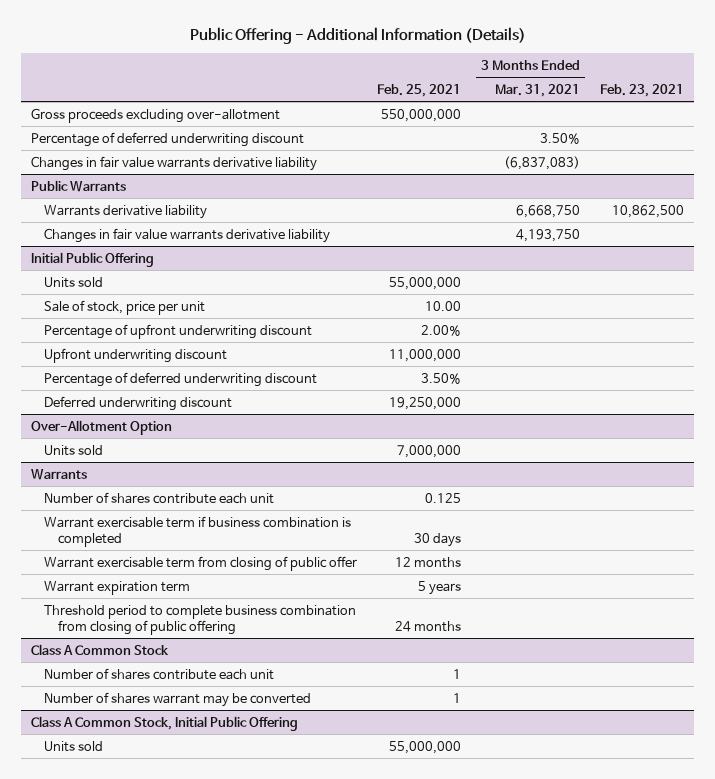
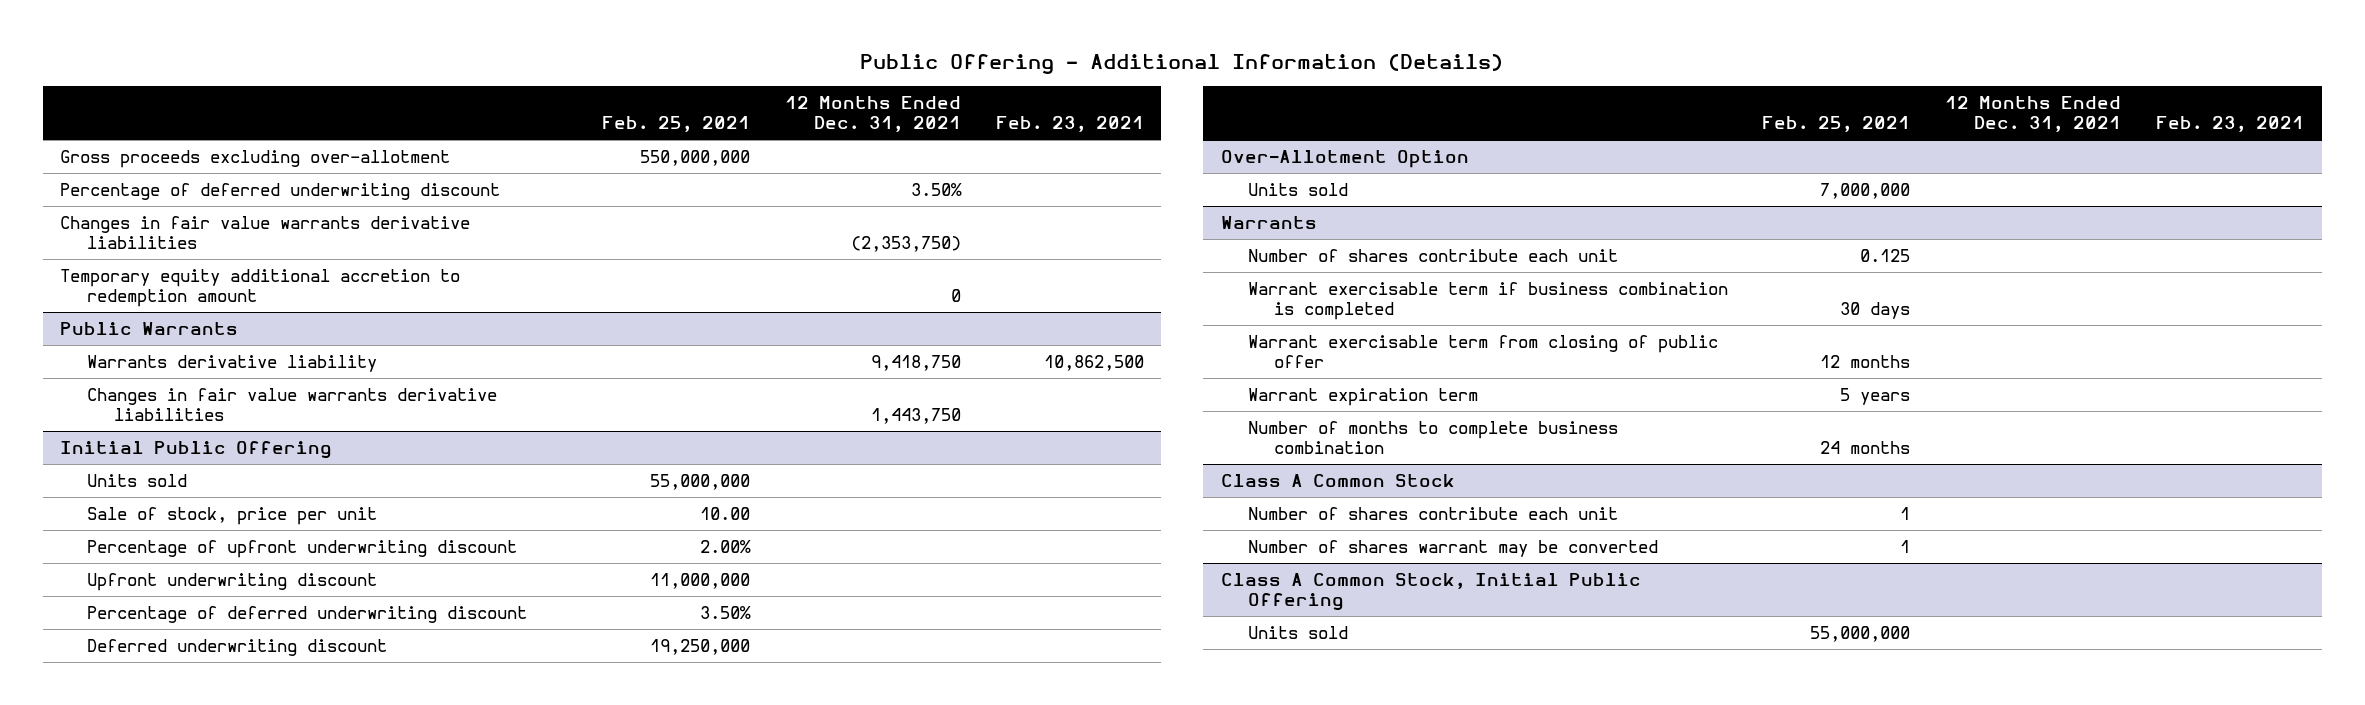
- | Feb. 25, 2021 | 3 Months Ended Mar. 31, 2021 | Feb. 23, 2021
+ | Feb. 25, 2021 | 12 Months Ended Dec. 31, 2021 | Feb. 23, 2021
- Changes in fair value warrants derivative liability | | (6,837,083) |
+ Changes in fair value warrants derivative liabilities | | (2,353,750) |
+ Temporary equity additional accretion to redemption amount | | 0 |
@ Public Warrants
- Changes in fair value warrants derivative liability | | 4,193,750 |
+ Changes in fair value warrants derivative liabilities | | 1,443,750 |
@ Warrants
- Threshold period to complete business combination from closing of public offering | 24 months | |
+ Number of months to complete business combination | 24 months | |

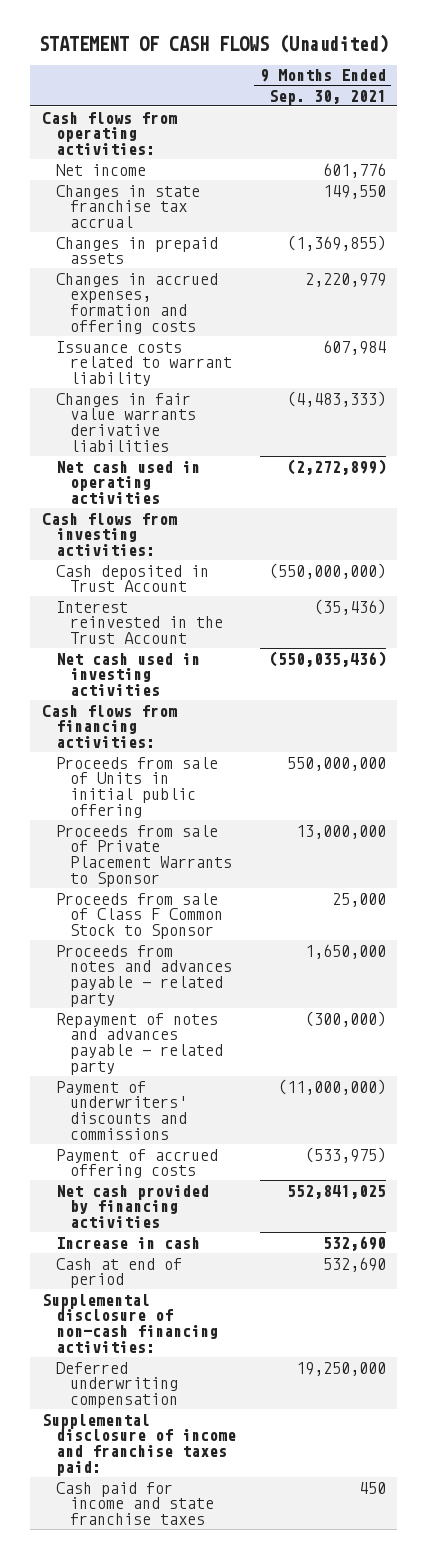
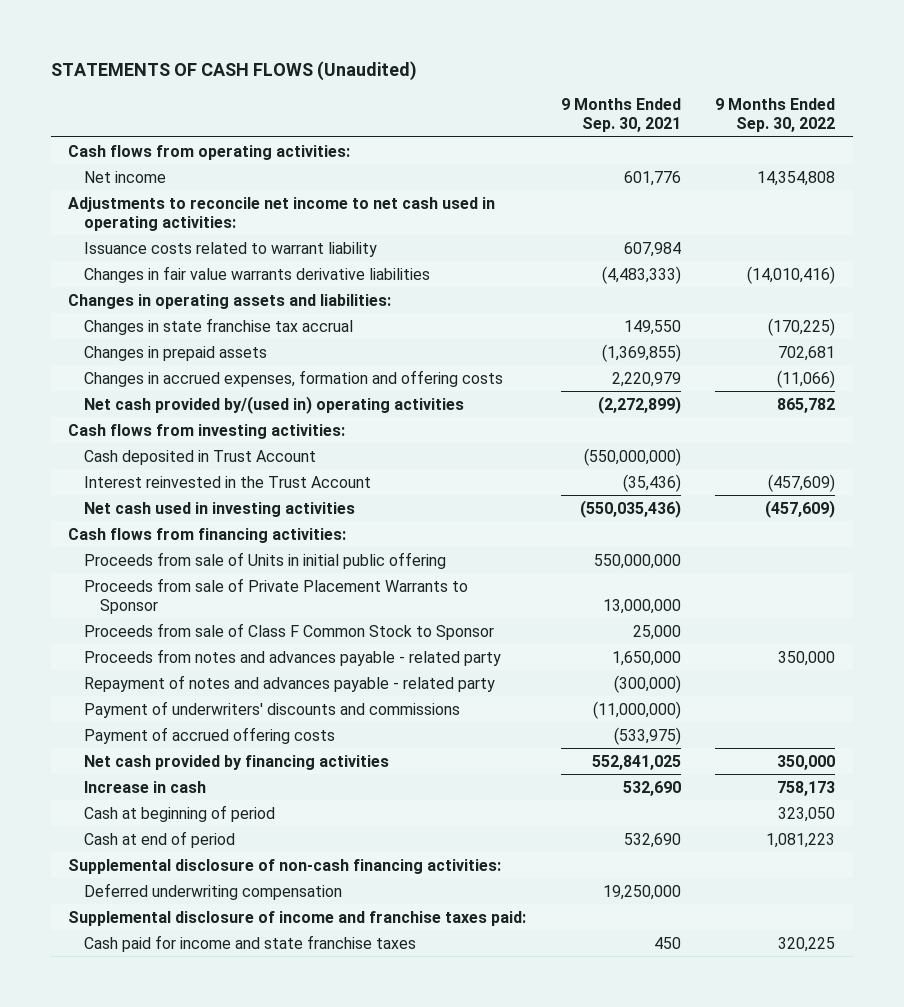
- STATEMENT OF CASH FLOWS (Unaudited)
+ STATEMENTS OF CASH FLOWS (Unaudited)
- | 9 Months Ended Sep. 30, 2021
+ | 9 Months Ended Sep. 30, 2021 | 9 Months Ended Sep. 30, 2022
+ Adjustments to reconcile net income to net cash used in operating activities:
moved up: Issuance costs related to warrant liability | 607,984 |
moved up: Changes in fair value warrants derivative liabilities | (4,483,333) | (14,010,416)
+ Changes in operating assets and liabilities:
- Net cash used in operating activities | (2,272,899)
+ Net cash provided by/(used in) operating activities | (2,272,899) | 865,782
+ Cash at beginning of period | | 323,050

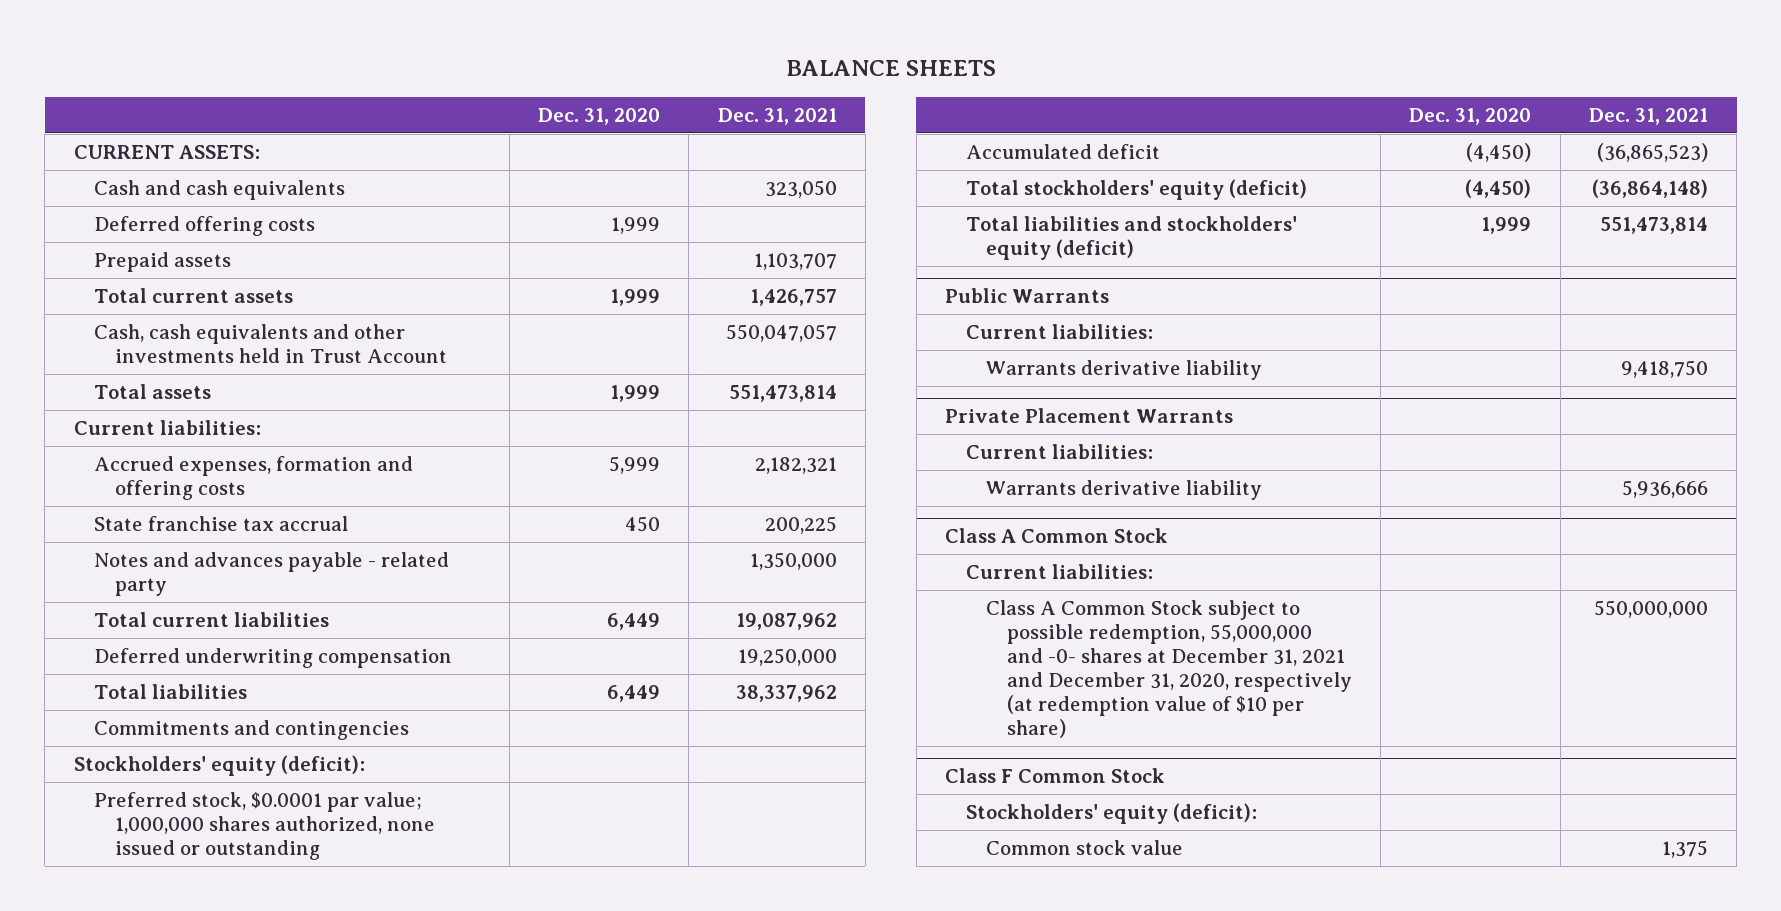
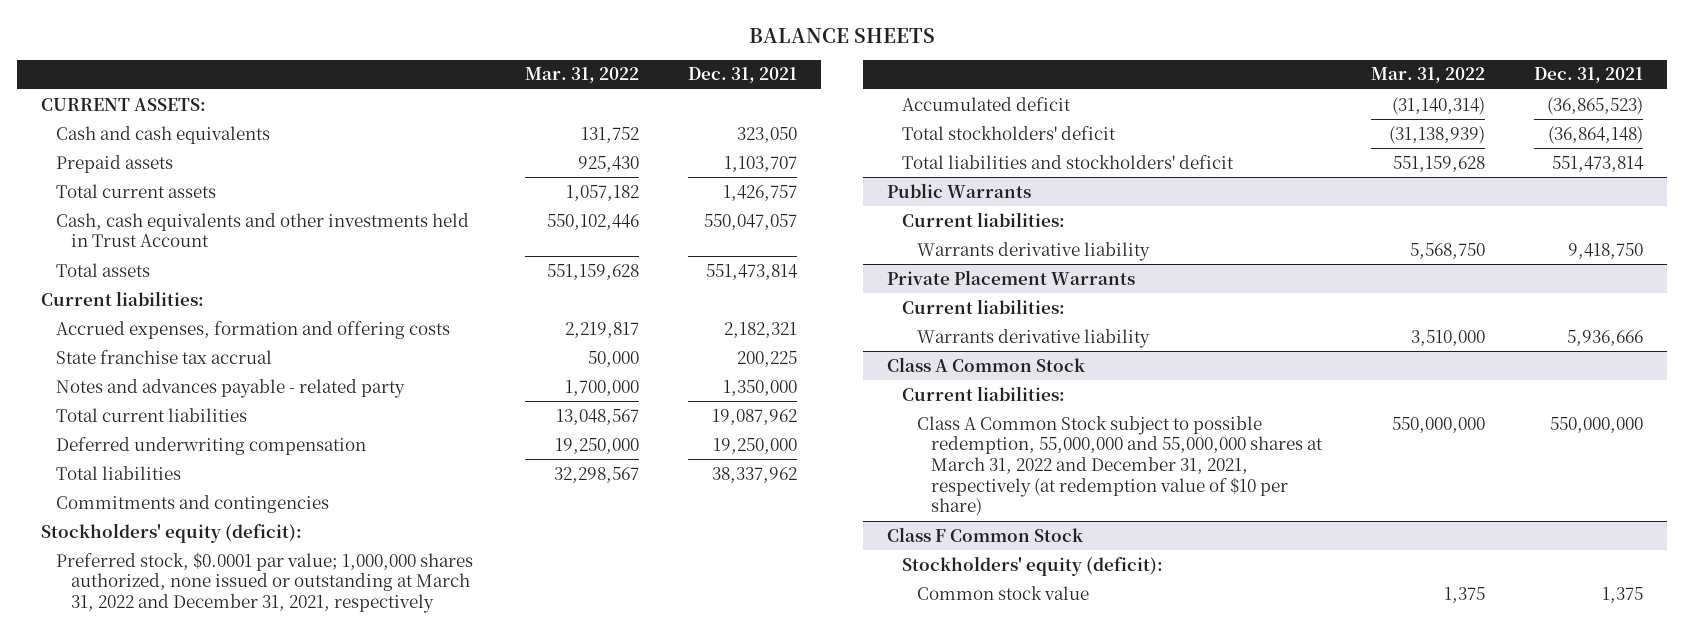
- | Dec. 31, 2020 | Dec. 31, 2021
+ | Mar. 31, 2022 | Dec. 31, 2021
- Deferred offering costs | 1,999 |
- Preferred stock, $0.0001 par value; 1,000,000 shares authorized, none issued or outstanding
+ Preferred stock, $0.0001 par value; 1,000,000 shares authorized, none issued or outstanding at March 31, 2022 and December 31, 2021, respectively
- Total stockholders' equity (deficit) | (4,450) | (36,864,148)
- Total liabilities and stockholders' equity (deficit) | 1,999 | 551,473,814
+ Total stockholders' deficit | (31,138,939) | (36,864,148)
+ Total liabilities and stockholders' deficit | 551,159,628 | 551,473,814
@ Class A Common Stock
- Class A Common Stock subject to possible redemption, 55,000,000 and -0- shares at December 31, 2021 and December 31, 2020, respectively (at redemption value of $10 per share) | | 550,000,000
+ Class A Common Stock subject to possible redemption, 55,000,000 and 55,000,000 shares at March 31, 2022 and December 31, 2021, respectively (at redemption value of $10 per share) | 550,000,000 | 550,000,000

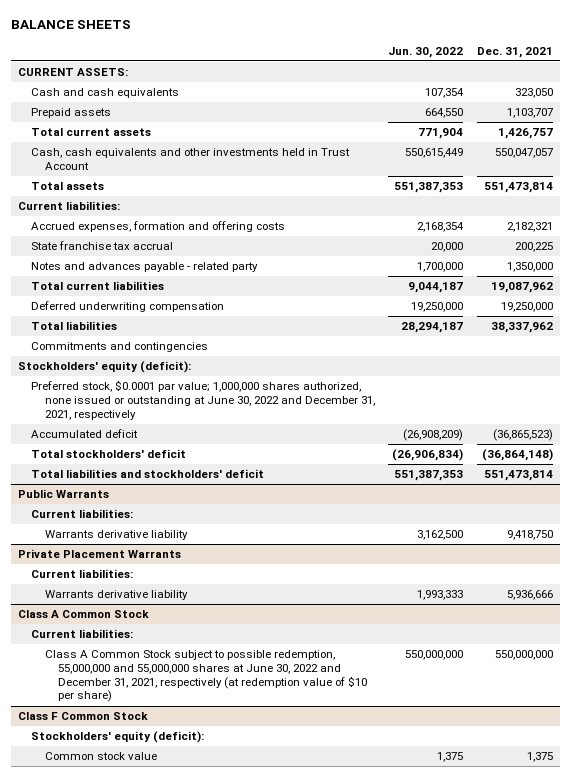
- | Mar. 31, 2022 | Dec. 31, 2021
+ | Jun. 30, 2022 | Dec. 31, 2021
- Preferred stock, $0.0001 par value; 1,000,000 shares authorized, none issued or outstanding at March 31, 2022 and December 31, 2021, respectively
+ Preferred stock, $0.0001 par value; 1,000,000 shares authorized, none issued or outstanding at June 30, 2022 and December 31, 2021, respectively
@ Class A Common Stock
- Class A Common Stock subject to possible redemption, 55,000,000 and 55,000,000 shares at March 31, 2022 and December 31, 2021, respectively (at redemption value of $10 per share) | 550,000,000 | 550,000,000
+ Class A Common Stock subject to possible redemption, 55,000,000 and 55,000,000 shares at June 30, 2022 and December 31, 2021, respectively (at redemption value of $10 per share) | 550,000,000 | 550,000,000

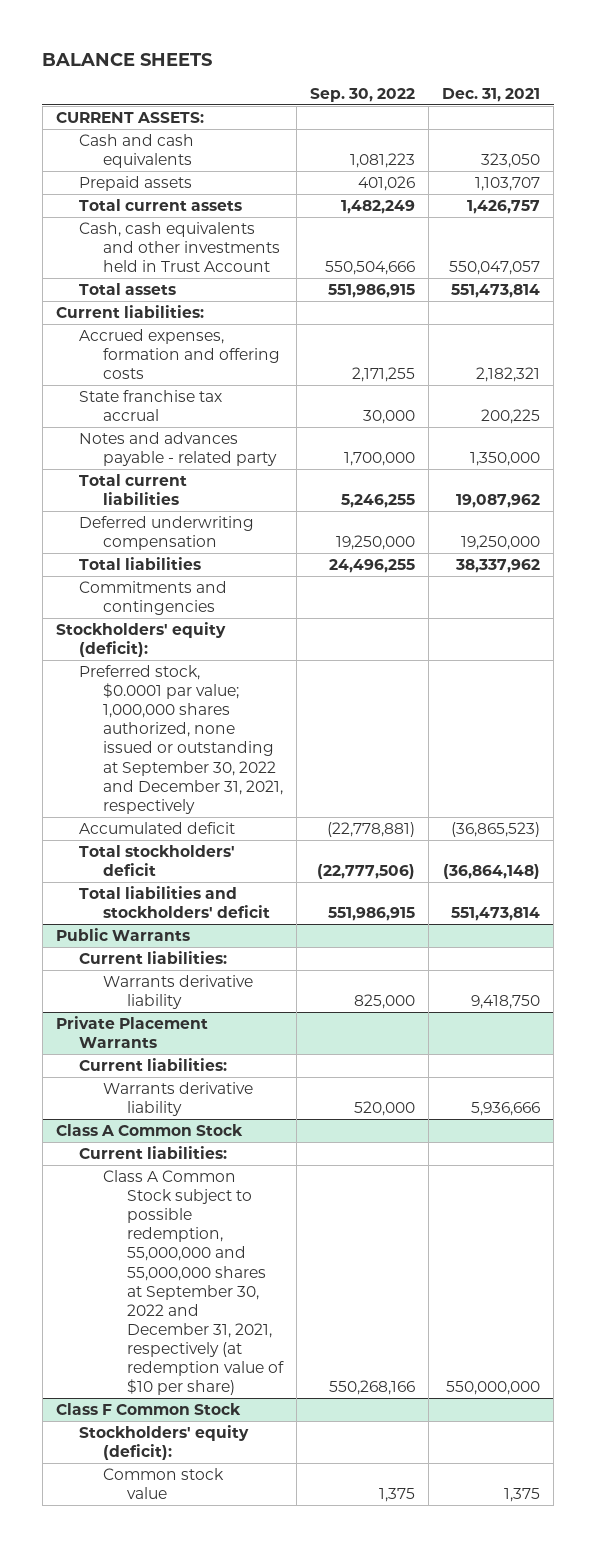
- | Jun. 30, 2022 | Dec. 31, 2021
+ | Sep. 30, 2022 | Dec. 31, 2021
- Preferred stock, $0.0001 par value; 1,000,000 shares authorized, none issued or outstanding at June 30, 2022 and December 31, 2021, respectively
+ Preferred stock, $0.0001 par value; 1,000,000 shares authorized, none issued or outstanding at September 30, 2022 and December 31, 2021, respectively
@ Class A Common Stock
- Class A Common Stock subject to possible redemption, 55,000,000 and 55,000,000 shares at June 30, 2022 and December 31, 2021, respectively (at redemption value of $10 per share) | 550,000,000 | 550,000,000
+ Class A Common Stock subject to possible redemption, 55,000,000 and 55,000,000 shares at September 30, 2022 and December 31, 2021, respectively (at redemption value of $10 per share) | 550,268,166 | 550,000,000

